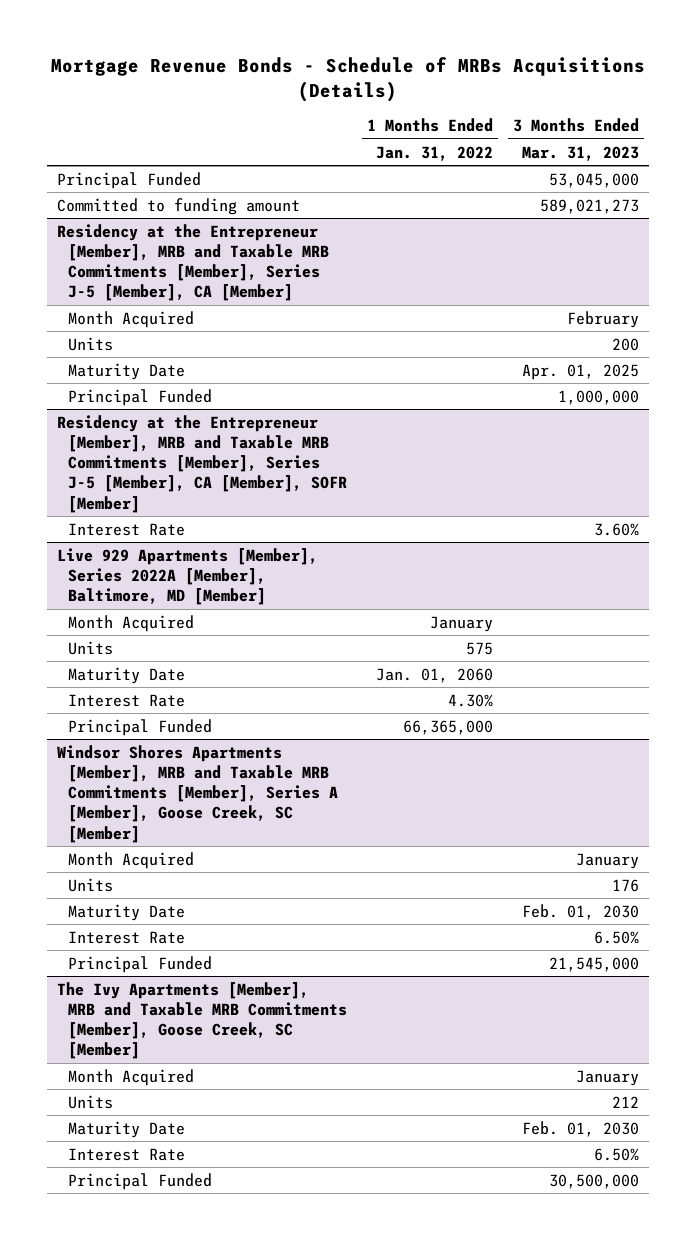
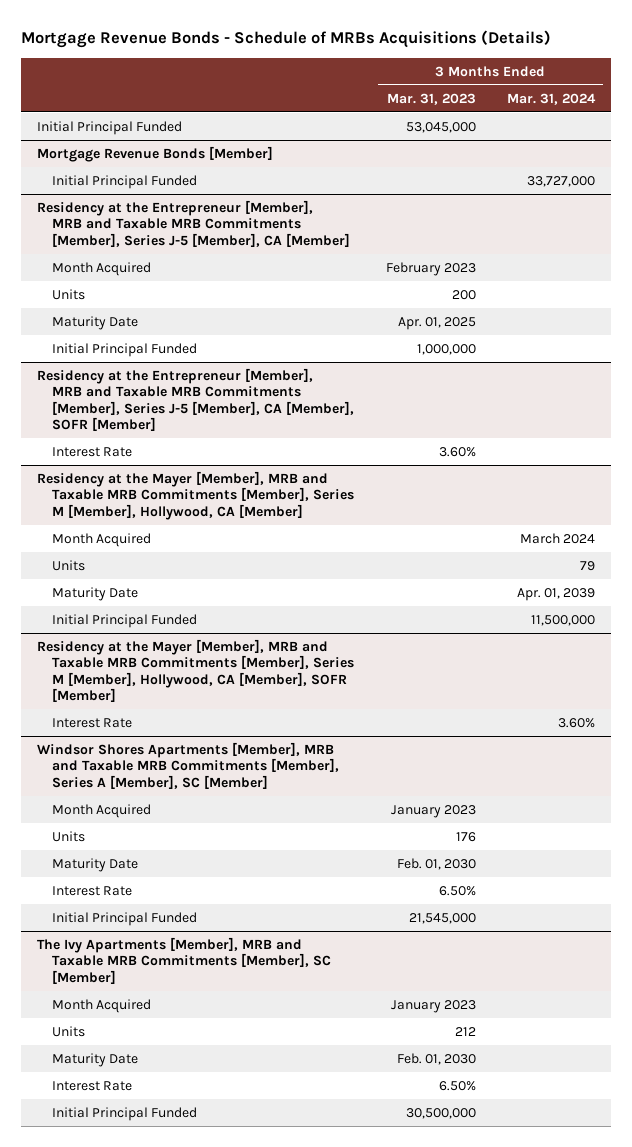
- | 1 Months Ended Jan. 31, 2022 | 3 Months Ended Mar. 31, 2023
+ | 3 Months Ended Mar. 31, 2023 | 3 Months Ended Mar. 31, 2024
- Principal Funded | | 53,045,000
- Committed to funding amount | | 589,021,273
+ Initial Principal Funded | 53,045,000 |
+ Mortgage Revenue Bonds [Member]
+ Initial Principal Funded | | 33,727,000
@ Residency at the Entrepreneur [Member], MRB and Taxable MRB Commitments [Member], Series J-5 [Member], CA [Member]
- Month Acquired | | February
+ Month Acquired | February 2023 |
- Principal Funded | | 1,000,000
+ Initial Principal Funded | 1,000,000 |
- Live 929 Apartments [Member], Series 2022A [Member], Baltimore, MD [Member]
+ Residency at the Mayer [Member], MRB and Taxable MRB Commitments [Member], Series M [Member], Hollywood, CA [Member]
+ Initial Principal Funded | | 11,500,000
+ Residency at the Mayer [Member], MRB and Taxable MRB Commitments [Member], Series M [Member], Hollywood, CA [Member], SOFR [Member]
- Principal Funded | 66,365,000 |
- Windsor Shores Apartments [Member], MRB and Taxable MRB Commitments [Member], Series A [Member], Goose Creek, SC [Member]
- Month Acquired | | January
+ Windsor Shores Apartments [Member], MRB and Taxable MRB Commitments [Member], Series A [Member], SC [Member]
+ Month Acquired | January 2023 |
- Principal Funded | | 21,545,000
- The Ivy Apartments [Member], MRB and Taxable MRB Commitments [Member], Goose Creek, SC [Member]
- Month Acquired | | January
+ Initial Principal Funded | 21,545,000 |
+ The Ivy Apartments [Member], MRB and Taxable MRB Commitments [Member], SC [Member]
+ Month Acquired | January 2023 |
- Principal Funded | | 30,500,000
+ Initial Principal Funded | 30,500,000 |

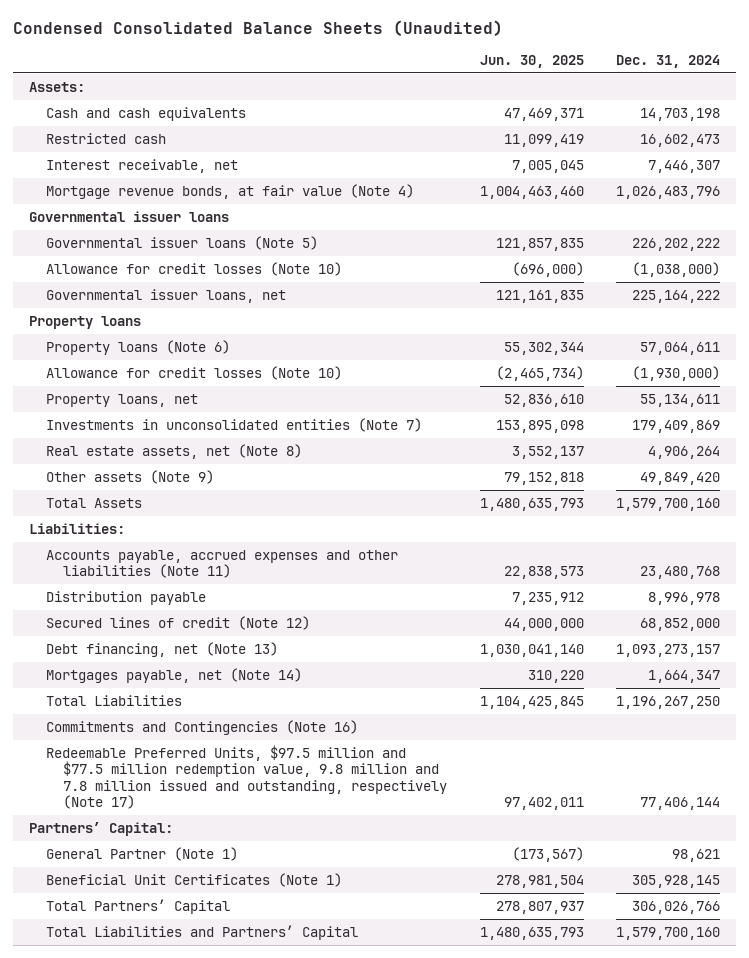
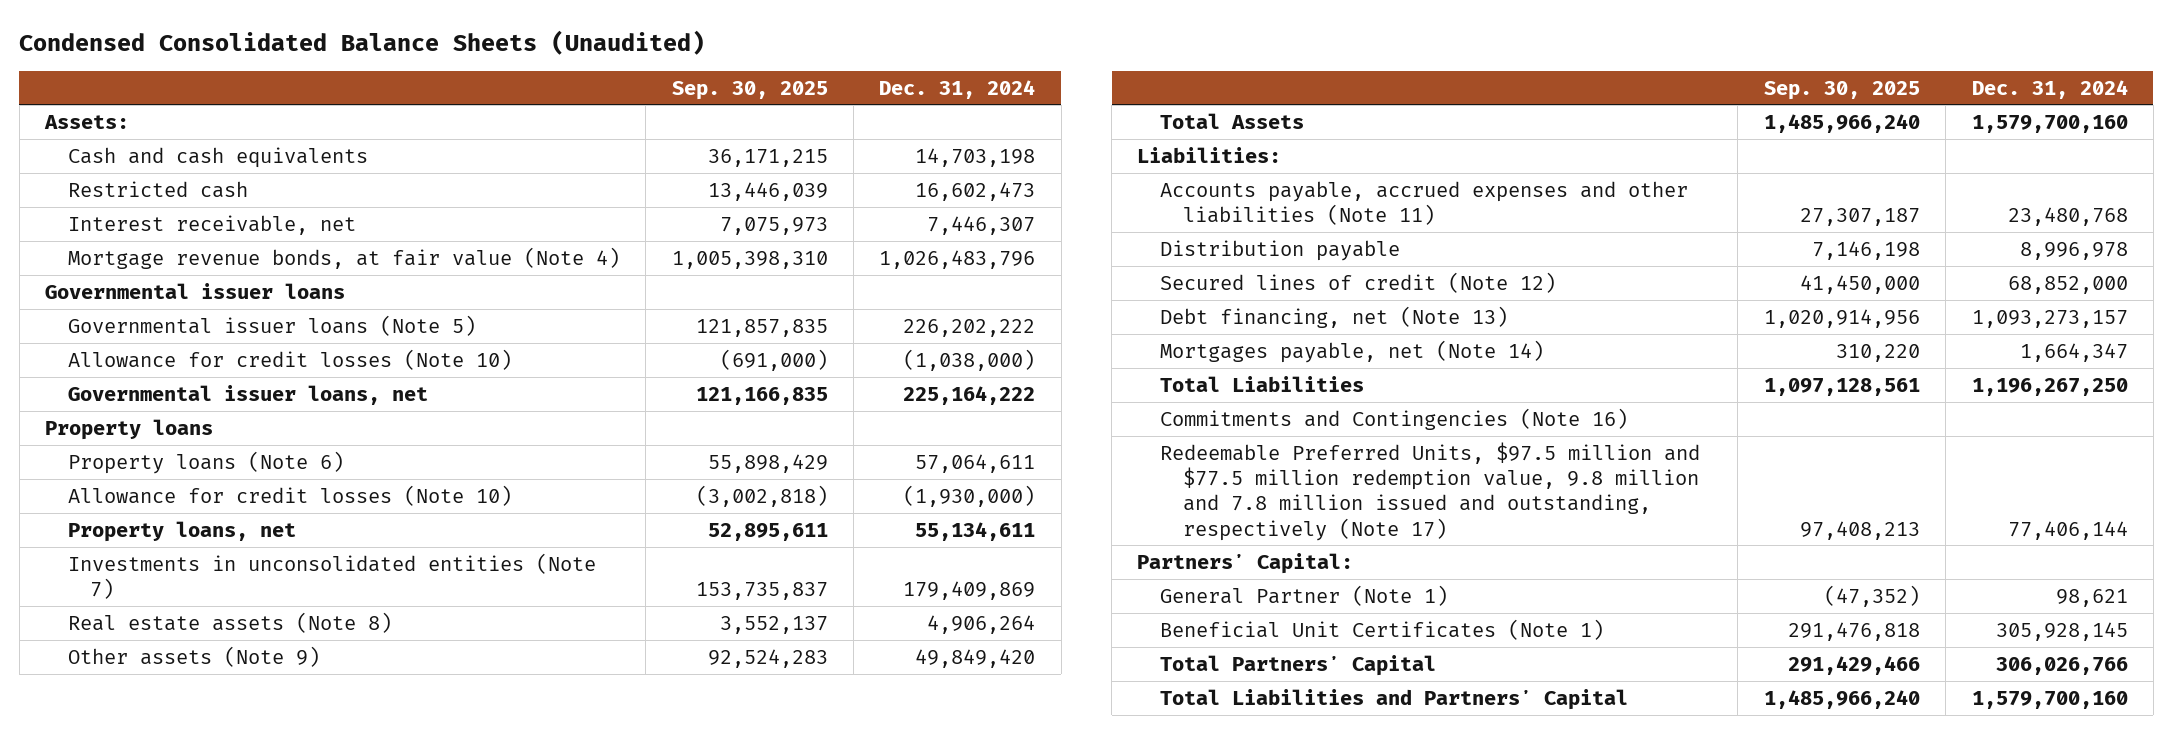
- | Jun. 30, 2025 | Dec. 31, 2024
+ | Sep. 30, 2025 | Dec. 31, 2024
- Real estate assets, net (Note 8) | 3,552,137 | 4,906,264
+ Real estate assets (Note 8) | 3,552,137 | 4,906,264

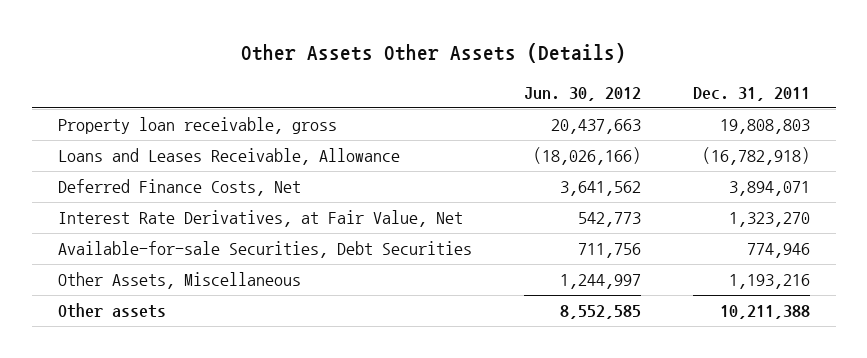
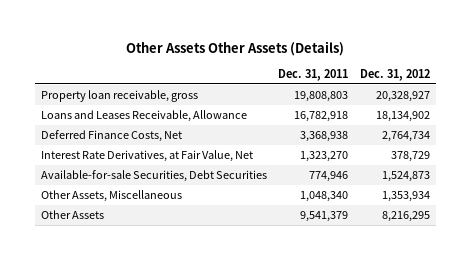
- | Jun. 30, 2012 | Dec. 31, 2011
+ | Dec. 31, 2011 | Dec. 31, 2012
- Loans and Leases Receivable, Allowance | (18,026,166) | (16,782,918)
- Deferred Finance Costs, Net | 3,641,562 | 3,894,071
+ Loans and Leases Receivable, Allowance | 16,782,918 | 18,134,902
+ Deferred Finance Costs, Net | 3,368,938 | 2,764,734
- Other Assets, Miscellaneous | 1,244,997 | 1,193,216
- Other assets | 8,552,585 | 10,211,388
+ Other Assets, Miscellaneous | 1,048,340 | 1,353,934
+ Other Assets | 9,541,379 | 8,216,295

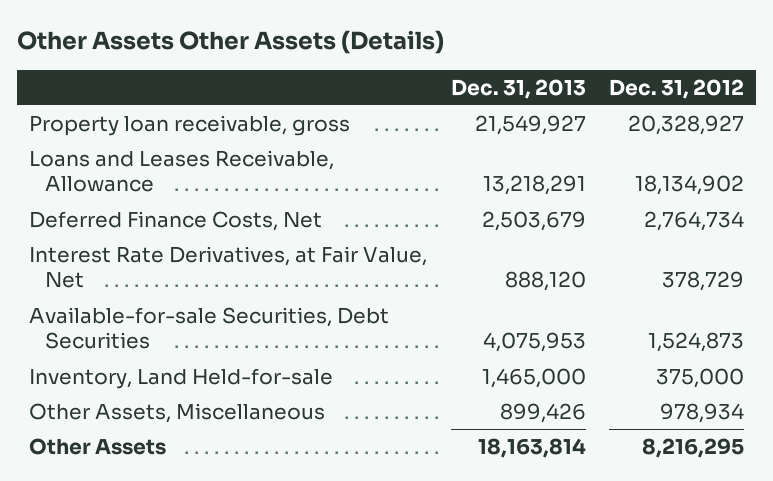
- | Dec. 31, 2011 | Dec. 31, 2012
+ | Dec. 31, 2013 | Dec. 31, 2012
- Other Assets, Miscellaneous | 1,048,340 | 1,353,934
+ Inventory, Land Held-for-sale | 1,465,000 | 375,000
+ Other Assets, Miscellaneous | 899,426 | 978,934

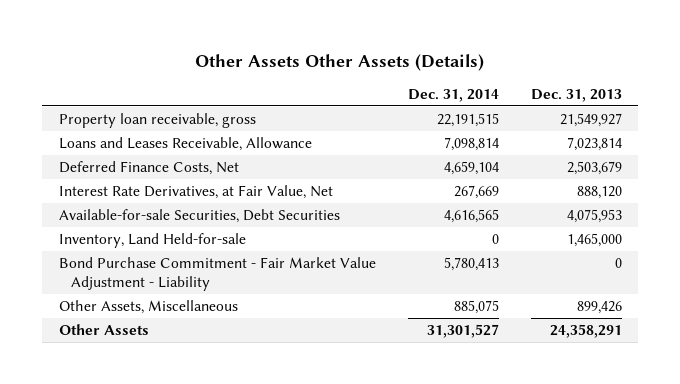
- | Dec. 31, 2013 | Dec. 31, 2012
+ | Dec. 31, 2014 | Dec. 31, 2013
- Loans and Leases Receivable, Allowance | 13,218,291 | 18,134,902
+ Loans and Leases Receivable, Allowance | 7,098,814 | 7,023,814
+ Bond Purchase Commitment - Fair Market Value Adjustment - Liability | 5,780,413 | 0
- Other Assets | 18,163,814 | 8,216,295
+ Other Assets | 31,301,527 | 24,358,291

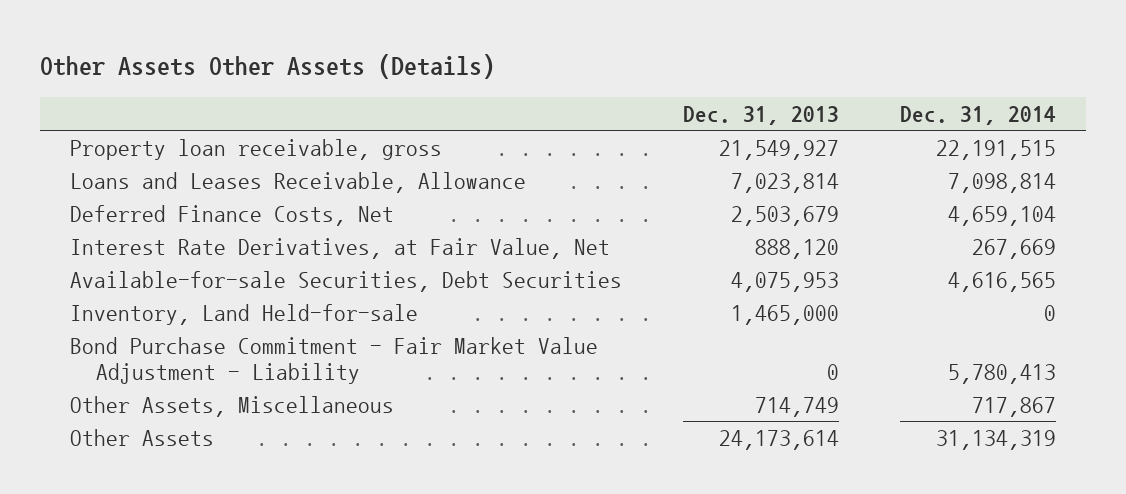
- | Dec. 31, 2014 | Dec. 31, 2013
+ | Dec. 31, 2013 | Dec. 31, 2014
- Other Assets, Miscellaneous | 885,075 | 899,426
- Other Assets | 31,301,527 | 24,358,291
+ Other Assets, Miscellaneous | 714,749 | 717,867
+ Other Assets | 24,173,614 | 31,134,319

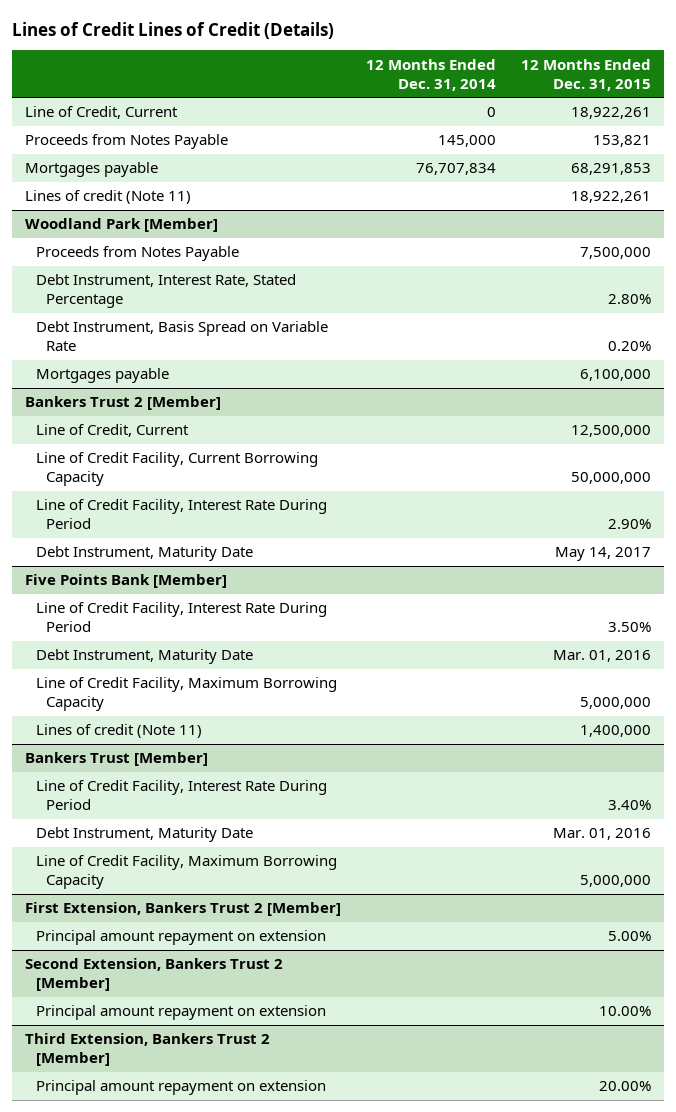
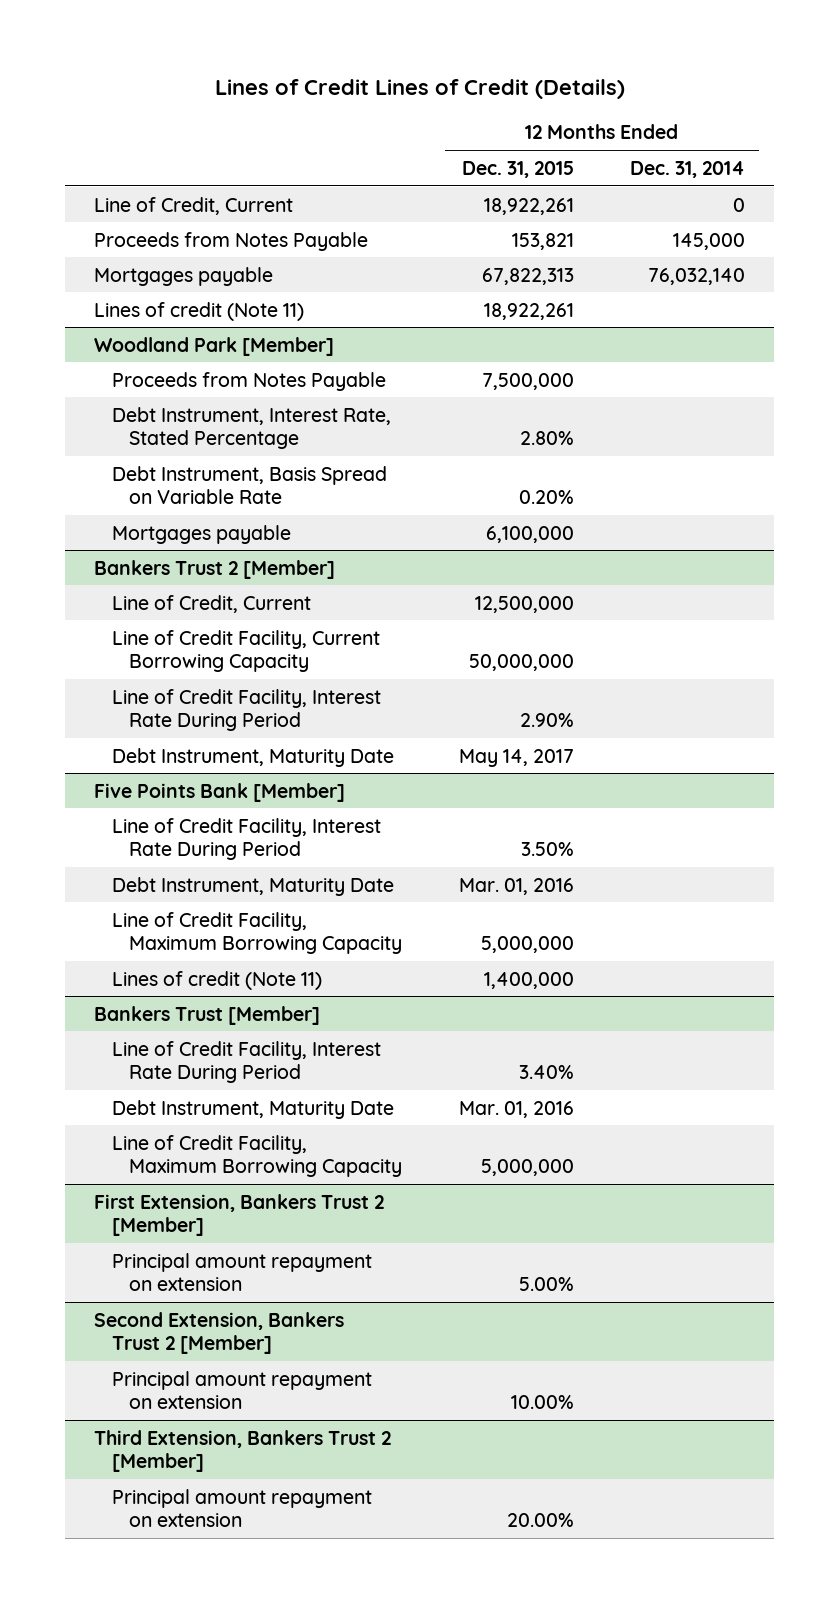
- | 12 Months Ended Dec. 31, 2014 | 12 Months Ended Dec. 31, 2015
+ | 12 Months Ended Dec. 31, 2015 | 12 Months Ended Dec. 31, 2014
- Mortgages payable | 76,707,834 | 68,291,853
+ Mortgages payable | 67,822,313 | 76,032,140

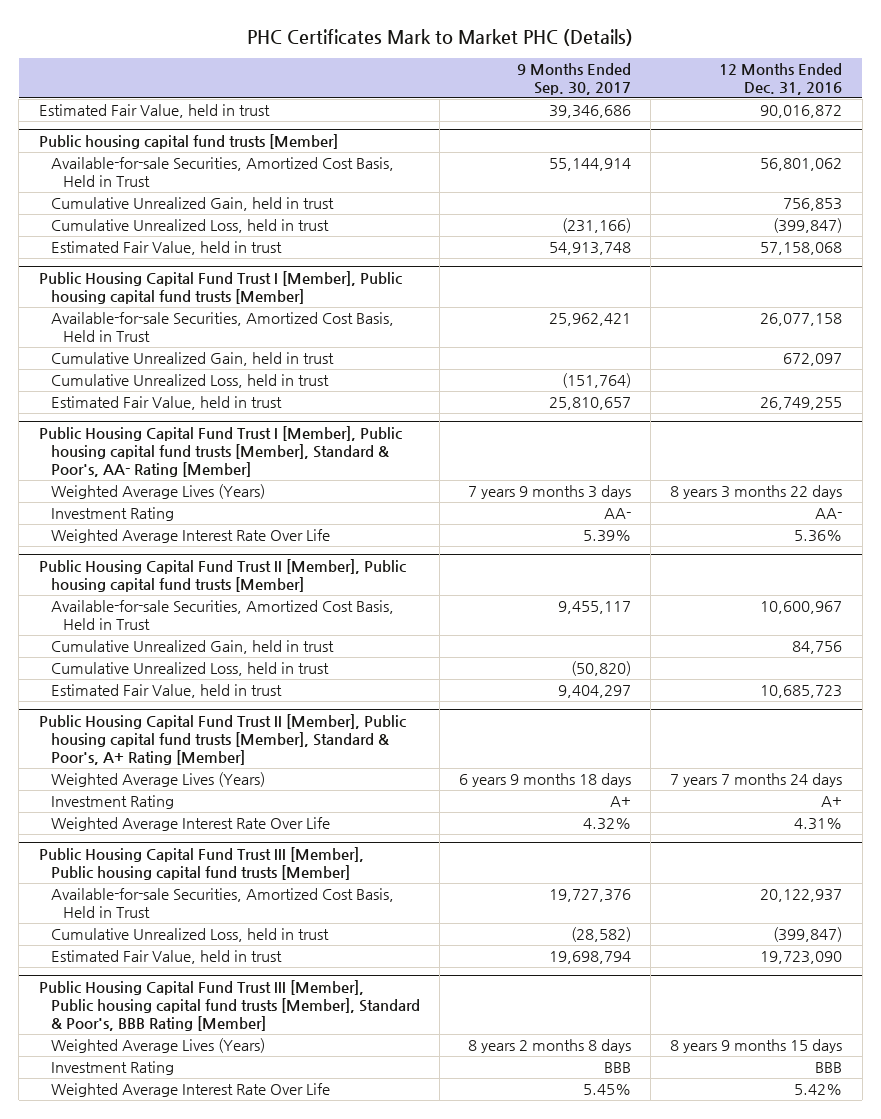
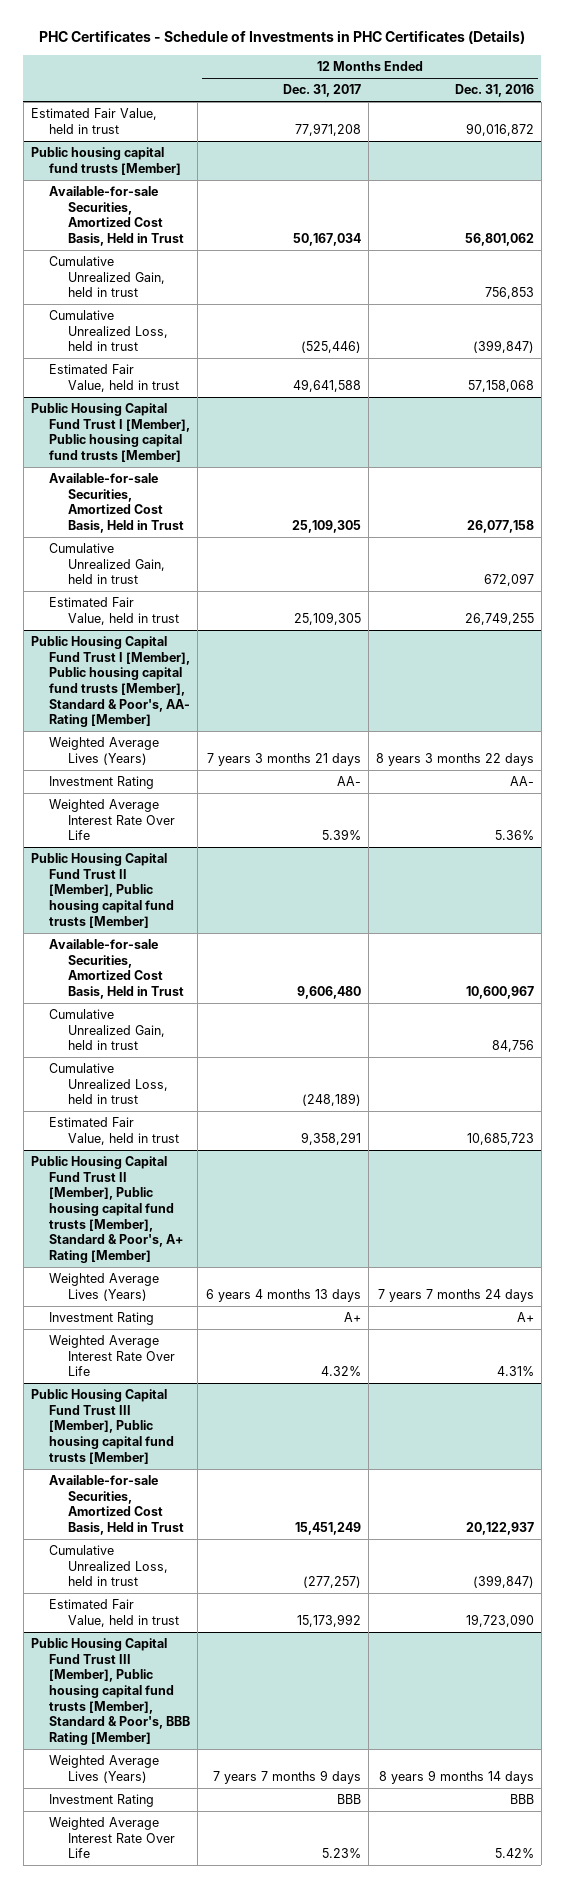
- PHC Certificates Mark to Market PHC (Details)
+ PHC Certificates - Schedule of Investments in PHC Certificates (Details)
- | 9 Months Ended Sep. 30, 2017 | 12 Months Ended Dec. 31, 2016
+ | 12 Months Ended Dec. 31, 2017 | 12 Months Ended Dec. 31, 2016
@ Public Housing Capital Fund Trust I [Member], Public housing capital fund trusts [Member]
- Cumulative Unrealized Loss, held in trust | (151,764) |
@ Public Housing Capital Fund Trust III [Member], Public housing capital fund trusts [Member], Standard & Poor's, BBB Rating [Member]
- Weighted Average Lives (Years) | 8 years 2 months 8 days | 8 years 9 months 15 days
+ Weighted Average Lives (Years) | 7 years 7 months 9 days | 8 years 9 months 14 days

